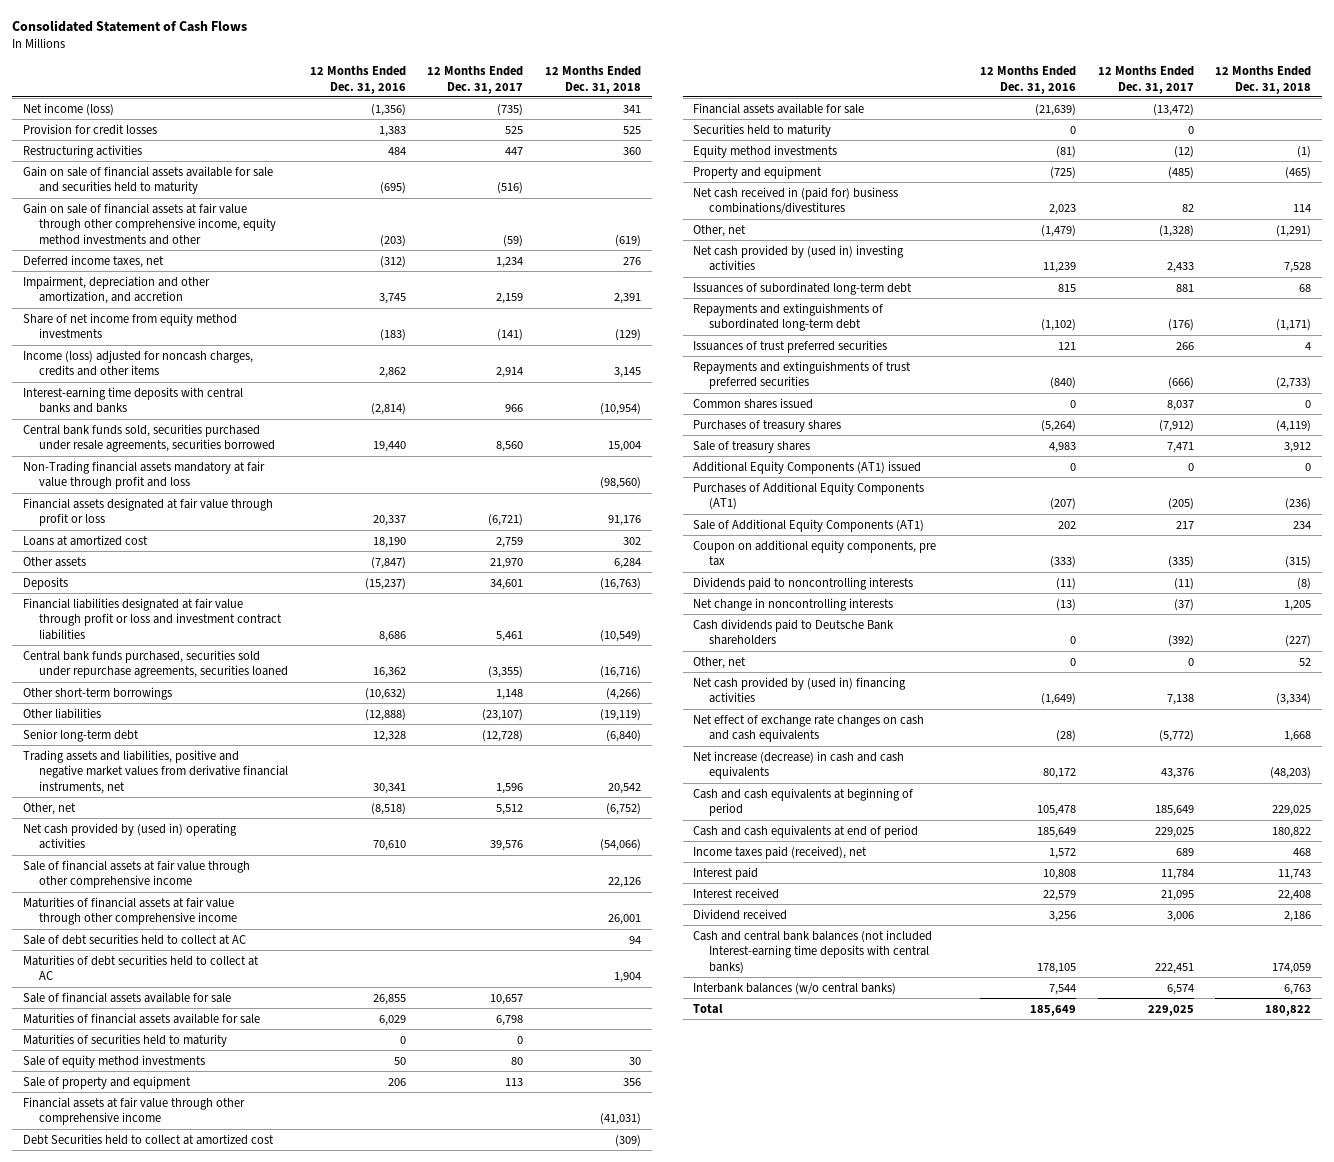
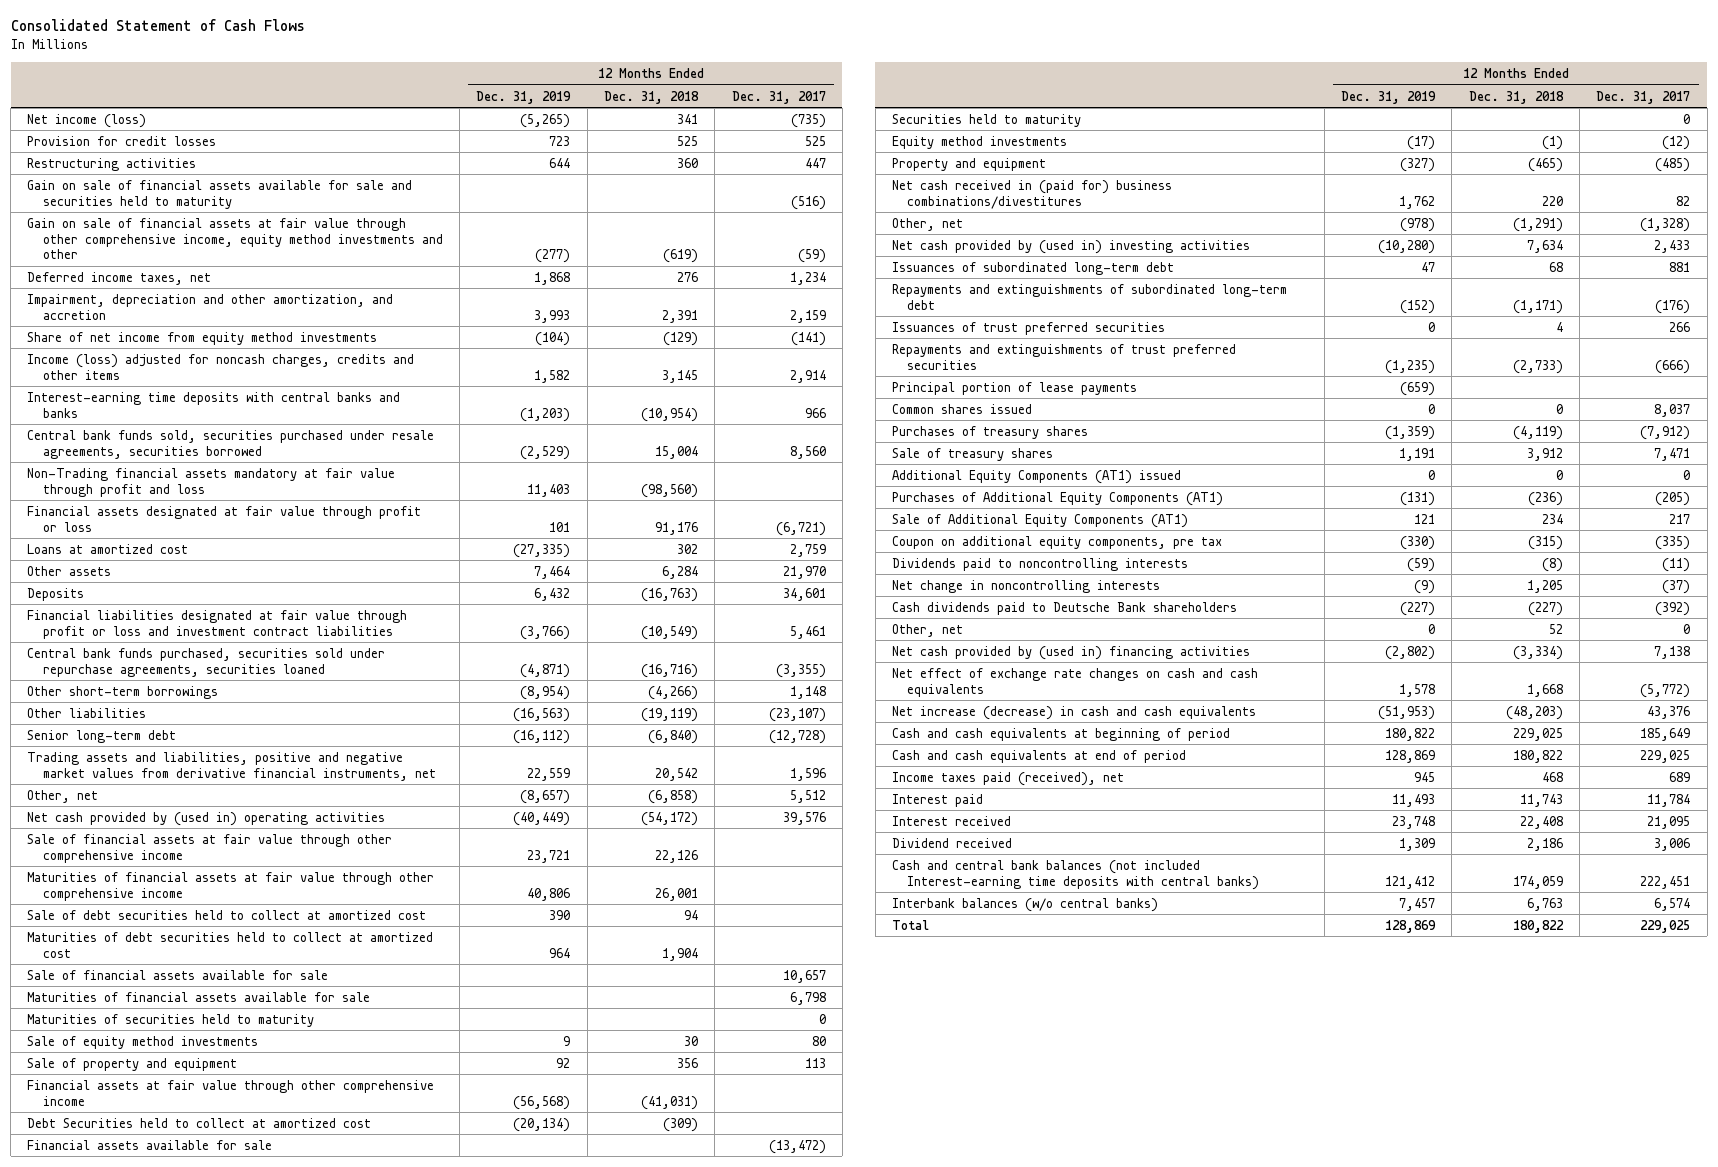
- | 12 Months Ended Dec. 31, 2016 | 12 Months Ended Dec. 31, 2017 | 12 Months Ended Dec. 31, 2018
+ | 12 Months Ended Dec. 31, 2019 | 12 Months Ended Dec. 31, 2018 | 12 Months Ended Dec. 31, 2017
- Other, net | (8,518) | 5,512 | (6,752)
- Net cash provided by (used in) operating activities | 70,610 | 39,576 | (54,066)
+ Other, net | (8,657) | (6,858) | 5,512
+ Net cash provided by (used in) operating activities | (40,449) | (54,172) | 39,576
- Sale of debt securities held to collect at AC | | | 94
- Maturities of debt securities held to collect at AC | | | 1,904
+ Sale of debt securities held to collect at amortized cost | 390 | 94 |
+ Maturities of debt securities held to collect at amortized cost | 964 | 1,904 |
- Net cash received in (paid for) business combinations/divestitures | 2,023 | 82 | 114
+ Net cash received in (paid for) business combinations/divestitures | 1,762 | 220 | 82
- Net cash provided by (used in) investing activities | 11,239 | 2,433 | 7,528
+ Net cash provided by (used in) investing activities | (10,280) | 7,634 | 2,433
+ Principal portion of lease payments | (659) | |

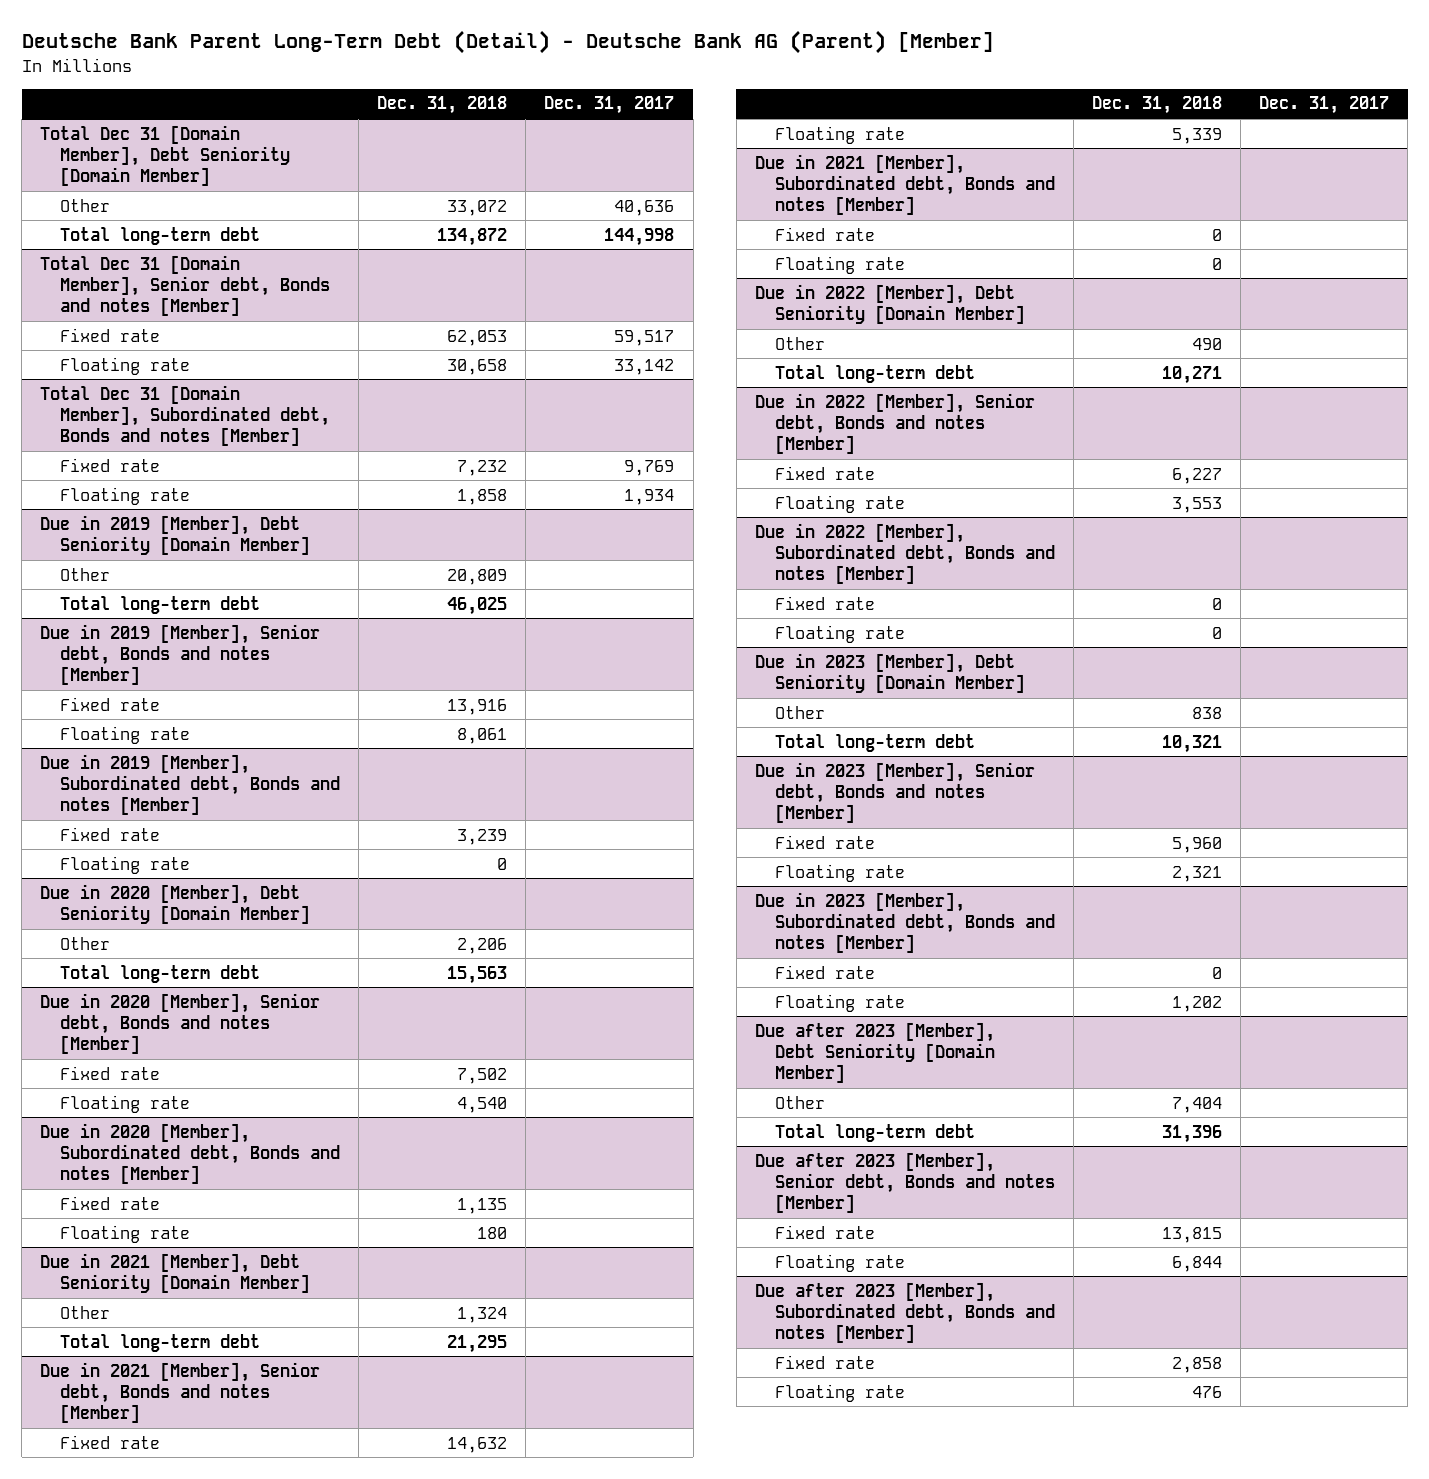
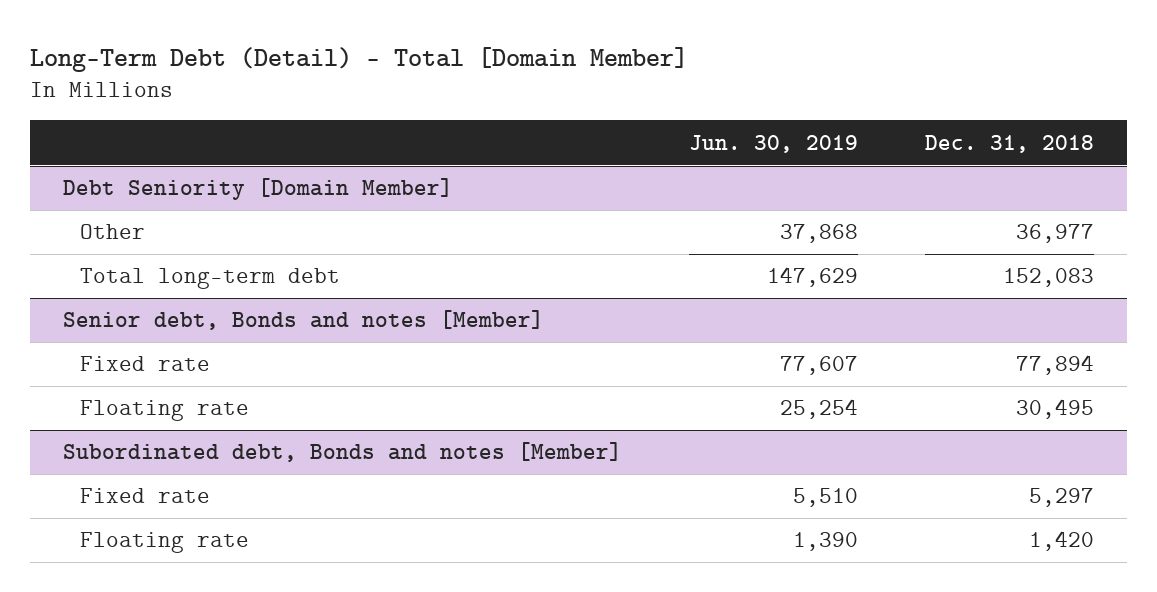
- Deutsche Bank Parent Long-Term Debt (Detail) - Deutsche Bank AG (Parent) [Member]
+ Long-Term Debt (Detail) - Total [Domain Member]
- | Dec. 31, 2018 | Dec. 31, 2017
+ | Jun. 30, 2019 | Dec. 31, 2018
- Total Dec 31 [Domain Member], Debt Seniority [Domain Member]
- Other | 33,072 | 40,636
- Total long-term debt | 134,872 | 144,998
- Total Dec 31 [Domain Member], Senior debt, Bonds and notes [Member]
- Fixed rate | 62,053 | 59,517
- Floating rate | 30,658 | 33,142
- Total Dec 31 [Domain Member], Subordinated debt, Bonds and notes [Member]
- Fixed rate | 7,232 | 9,769
- Floating rate | 1,858 | 1,934
- Due in 2019 [Member], Debt Seniority [Domain Member]
- Other | 20,809 |
- Total long-term debt | 46,025 |
- Due in 2019 [Member], Senior debt, Bonds and notes [Member]
- Fixed rate | 13,916 |
- Floating rate | 8,061 |
- Due in 2019 [Member], Subordinated debt, Bonds and notes [Member]
- Fixed rate | 3,239 |
- Floating rate | 0 |
- Due in 2020 [Member], Debt Seniority [Domain Member]
- Other | 2,206 |
- Total long-term debt | 15,563 |
- Due in 2020 [Member], Senior debt, Bonds and notes [Member]
- Fixed rate | 7,502 |
- Floating rate | 4,540 |
- Due in 2020 [Member], Subordinated debt, Bonds and notes [Member]
- Fixed rate | 1,135 |
- Floating rate | 180 |
- Due in 2021 [Member], Debt Seniority [Domain Member]
- Other | 1,324 |
- Total long-term debt | 21,295 |
- Due in 2021 [Member], Senior debt, Bonds and notes [Member]
- Fixed rate | 14,632 |
- Floating rate | 5,339 |
- Due in 2021 [Member], Subordinated debt, Bonds and notes [Member]
- Fixed rate | 0 |
- Floating rate | 0 |
- Due in 2022 [Member], Debt Seniority [Domain Member]
- Other | 490 |
- Total long-term debt | 10,271 |
- Due in 2022 [Member], Senior debt, Bonds and notes [Member]
- Fixed rate | 6,227 |
- Floating rate | 3,553 |
- Due in 2022 [Member], Subordinated debt, Bonds and notes [Member]
- Fixed rate | 0 |
- Floating rate | 0 |
- Due in 2023 [Member], Debt Seniority [Domain Member]
- Other | 838 |
- Total long-term debt | 10,321 |
- Due in 2023 [Member], Senior debt, Bonds and notes [Member]
- Fixed rate | 5,960 |
- Floating rate | 2,321 |
- Due in 2023 [Member], Subordinated debt, Bonds and notes [Member]
- Fixed rate | 0 |
- Floating rate | 1,202 |
- Due after 2023 [Member], Debt Seniority [Domain Member]
- Other | 7,404 |
- Total long-term debt | 31,396 |
- Due after 2023 [Member], Senior debt, Bonds and notes [Member]
- Fixed rate | 13,815 |
- Floating rate | 6,844 |
- Due after 2023 [Member], Subordinated debt, Bonds and notes [Member]
- Fixed rate | 2,858 |
- Floating rate | 476 |
+ Debt Seniority [Domain Member]
+ Other | 37,868 | 36,977
+ Total long-term debt | 147,629 | 152,083
+ Senior debt, Bonds and notes [Member]
+ Fixed rate | 77,607 | 77,894
+ Floating rate | 25,254 | 30,495
+ Subordinated debt, Bonds and notes [Member]
+ Fixed rate | 5,510 | 5,297
+ Floating rate | 1,390 | 1,420

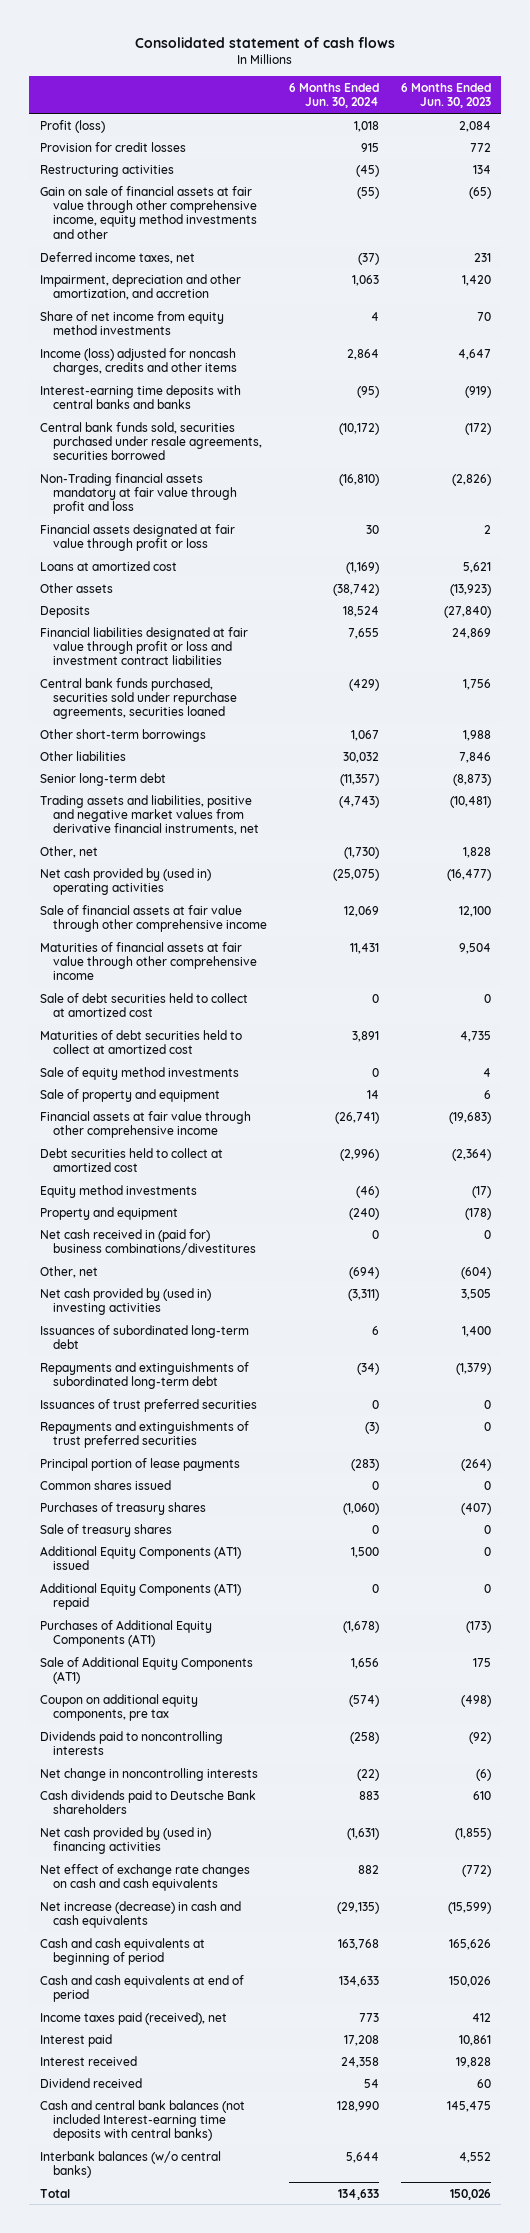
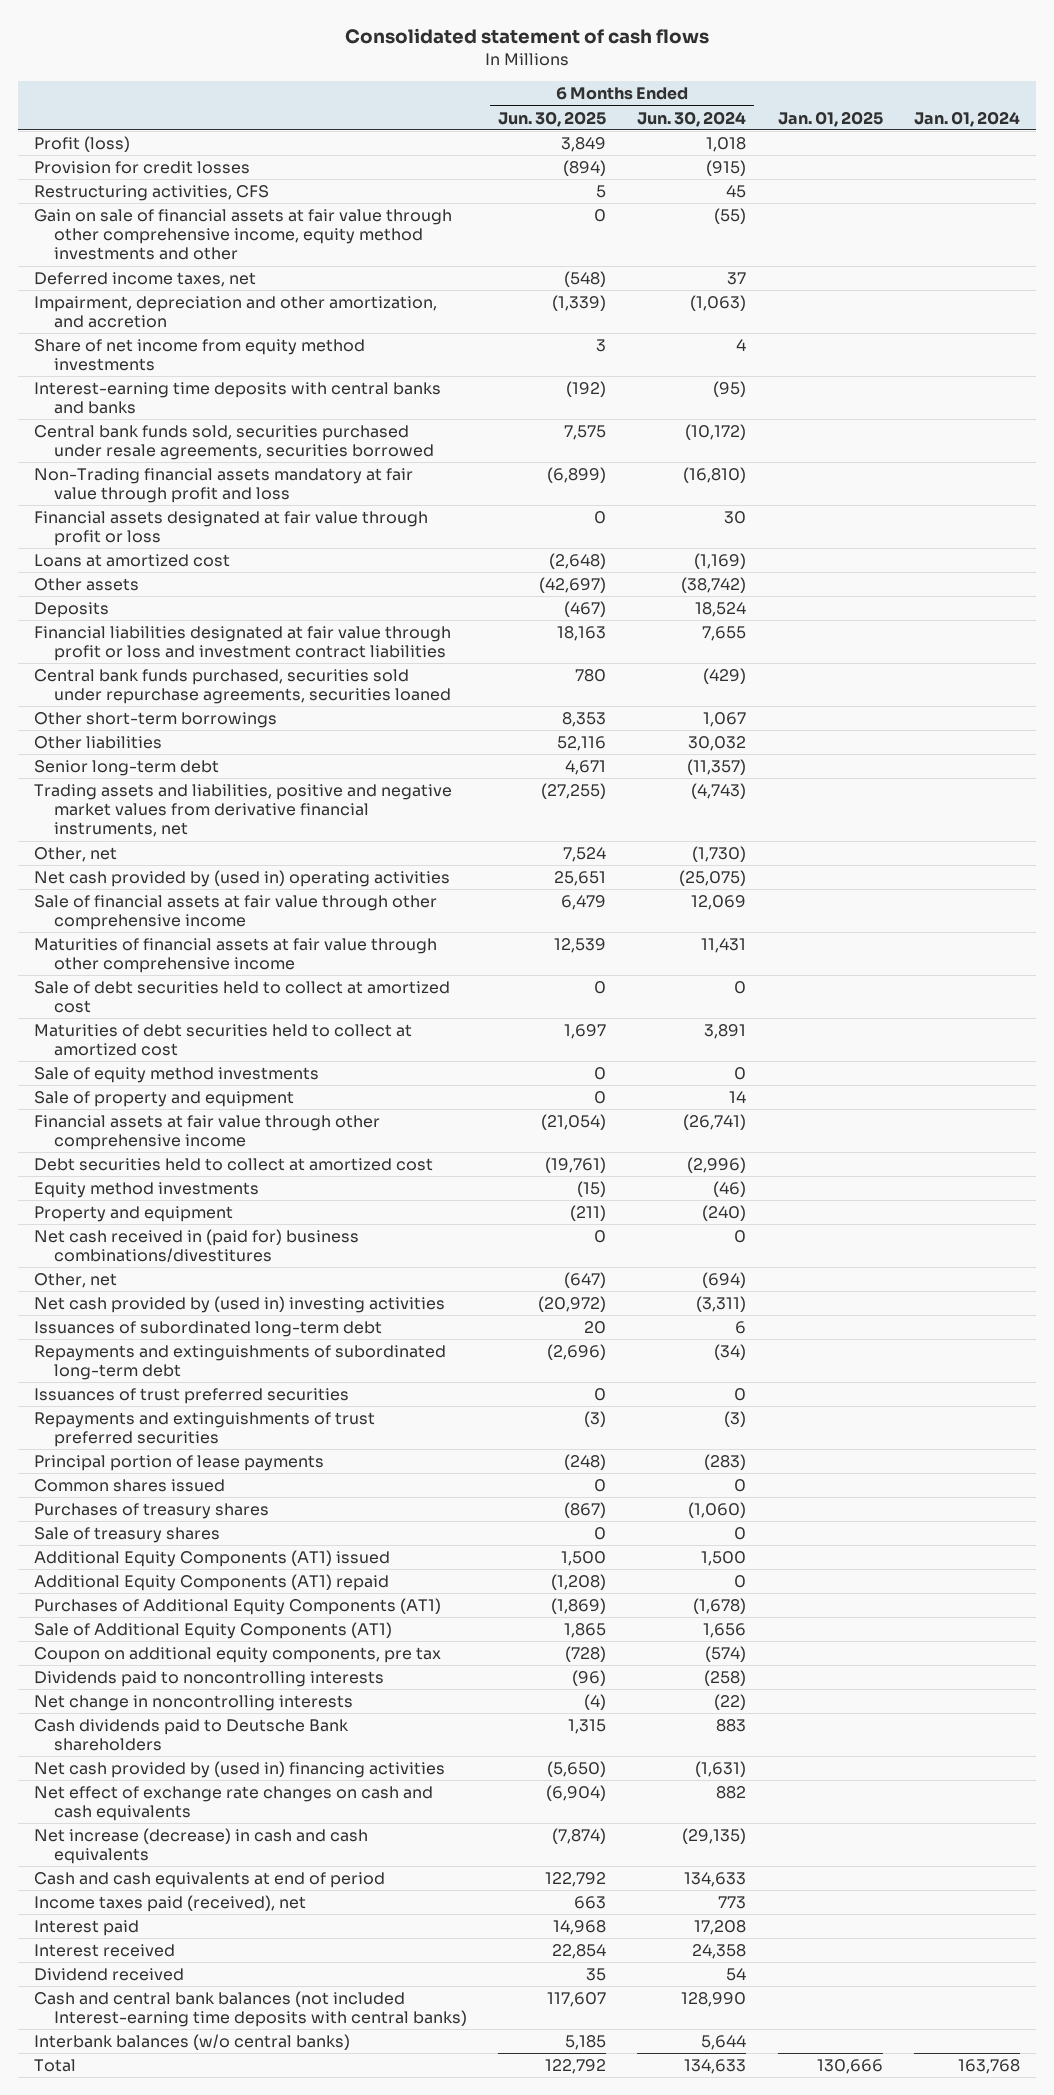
- | 6 Months Ended Jun. 30, 2024 | 6 Months Ended Jun. 30, 2023
+ | 6 Months Ended Jun. 30, 2025 | 6 Months Ended Jun. 30, 2024 | Jan. 01, 2025 | Jan. 01, 2024
- Provision for credit losses | 915 | 772
- Restructuring activities | (45) | 134
+ Provision for credit losses | (894) | (915) | |
+ Restructuring activities, CFS | 5 | 45 | |
- Deferred income taxes, net | (37) | 231
- Impairment, depreciation and other amortization, and accretion | 1,063 | 1,420
+ Deferred income taxes, net | (548) | 37 | |
+ Impairment, depreciation and other amortization, and accretion | (1,339) | (1,063) | |
- Income (loss) adjusted for noncash charges, credits and other items | 2,864 | 4,647
- Cash and cash equivalents at beginning of period | 163,768 | 165,626

